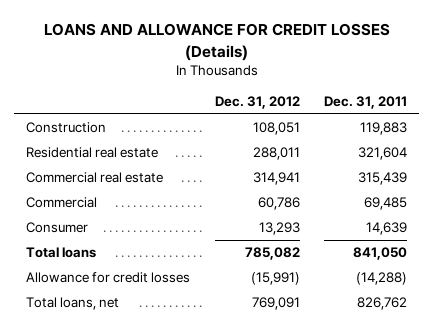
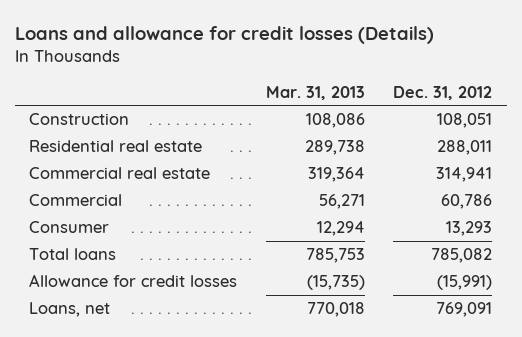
- LOANS AND ALLOWANCE FOR CREDIT LOSSES (Details)
+ Loans and allowance for credit losses (Details)
- | Dec. 31, 2012 | Dec. 31, 2011
+ | Mar. 31, 2013 | Dec. 31, 2012
- Total loans, net | 769,091 | 826,762
+ Loans, net | 770,018 | 769,091

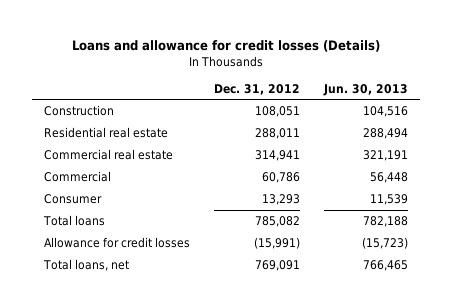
- | Mar. 31, 2013 | Dec. 31, 2012
+ | Dec. 31, 2012 | Jun. 30, 2013
- Loans, net | 770,018 | 769,091
+ Total loans, net | 769,091 | 766,465

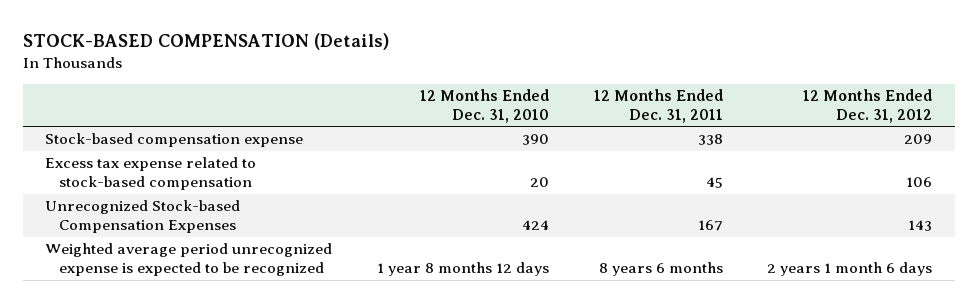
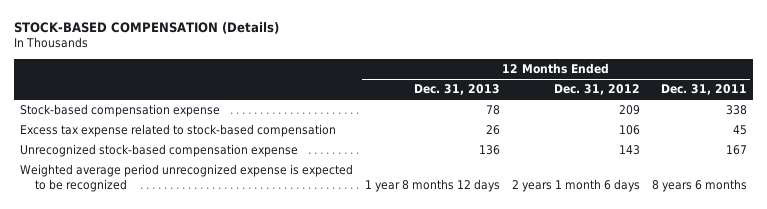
- | 12 Months Ended Dec. 31, 2010 | 12 Months Ended Dec. 31, 2011 | 12 Months Ended Dec. 31, 2012
+ | 12 Months Ended Dec. 31, 2013 | 12 Months Ended Dec. 31, 2012 | 12 Months Ended Dec. 31, 2011
- Unrecognized Stock-based Compensation Expenses | 424 | 167 | 143
+ Unrecognized stock-based compensation expense | 136 | 143 | 167

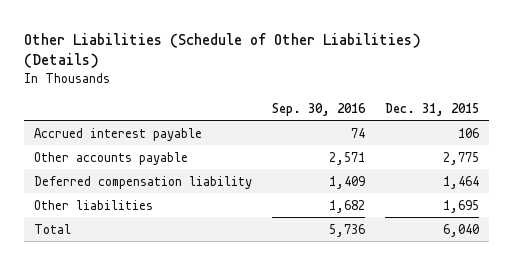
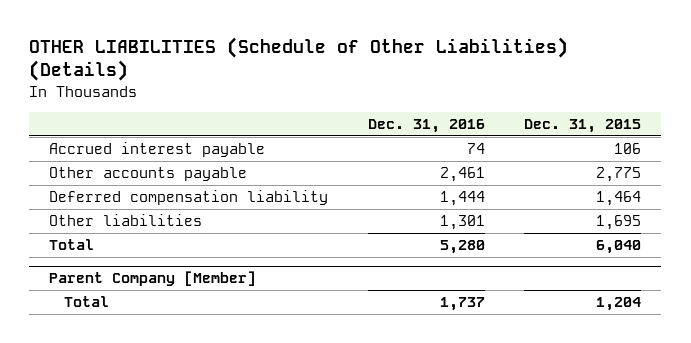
- Other Liabilities (Schedule of Other Liabilities) (Details)
+ OTHER LIABILITIES (Schedule of Other Liabilities) (Details)
- | Sep. 30, 2016 | Dec. 31, 2015
+ | Dec. 31, 2016 | Dec. 31, 2015
+ Parent Company [Member]
+ Total | 1,737 | 1,204

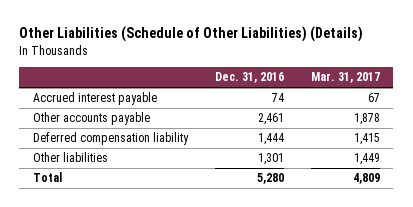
- OTHER LIABILITIES (Schedule of Other Liabilities) (Details)
+ Other Liabilities (Schedule of Other Liabilities) (Details)
- | Dec. 31, 2016 | Dec. 31, 2015
+ | Dec. 31, 2016 | Mar. 31, 2017
- Parent Company [Member]
- Total | 1,737 | 1,204

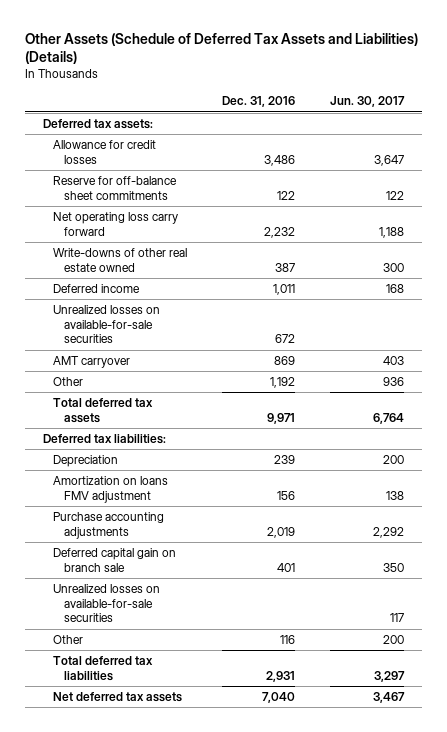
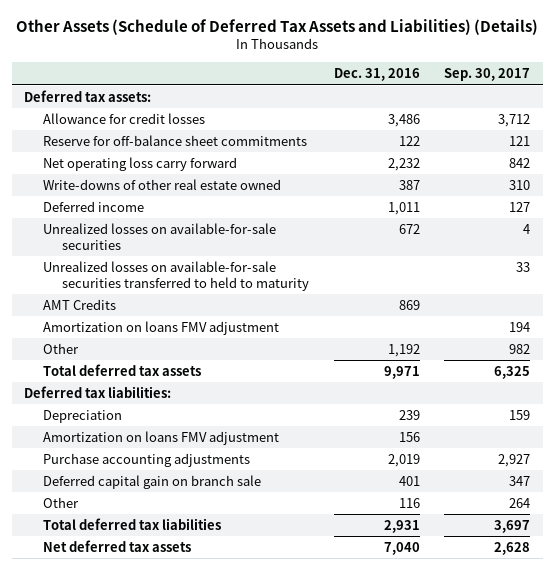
- | Dec. 31, 2016 | Jun. 30, 2017
+ | Dec. 31, 2016 | Sep. 30, 2017
- AMT carryover | 869 | 403
+ Unrealized losses on available-for-sale securities transferred to held to maturity | | 33
+ AMT Credits | 869 |
+ Amortization on loans FMV adjustment | | 194
- Unrealized losses on available-for-sale securities | | 117

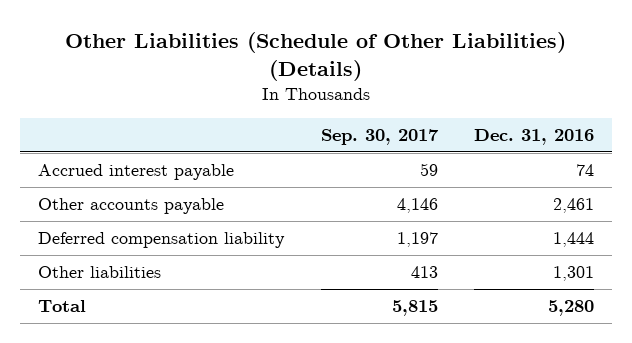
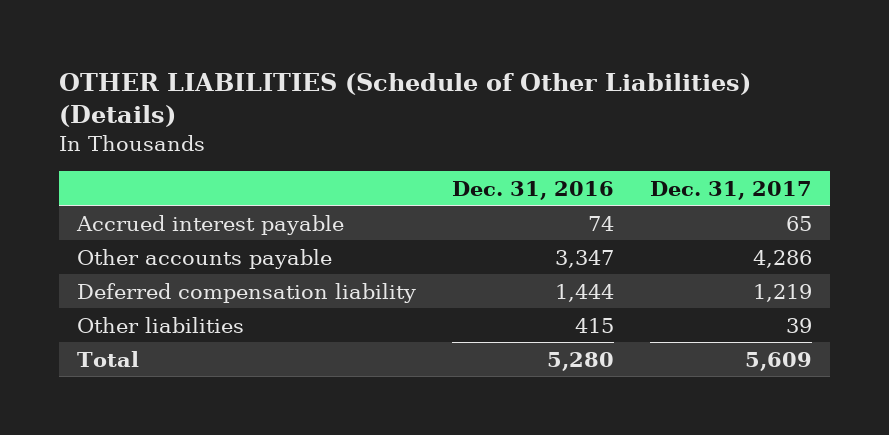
- Other Liabilities (Schedule of Other Liabilities) (Details)
+ OTHER LIABILITIES (Schedule of Other Liabilities) (Details)
- | Sep. 30, 2017 | Dec. 31, 2016
+ | Dec. 31, 2016 | Dec. 31, 2017
- Other accounts payable | 4,146 | 2,461
+ Other accounts payable | 3,347 | 4,286
- Other liabilities | 413 | 1,301
+ Other liabilities | 415 | 39

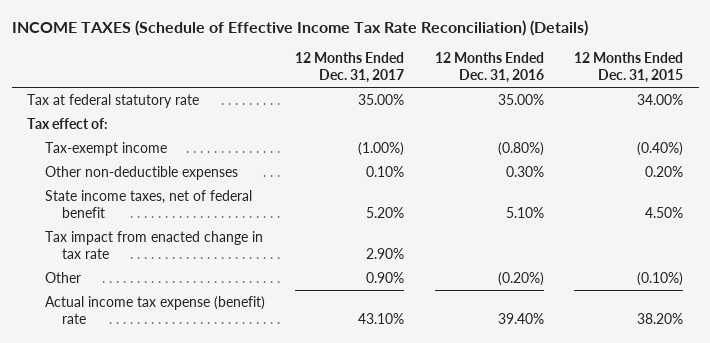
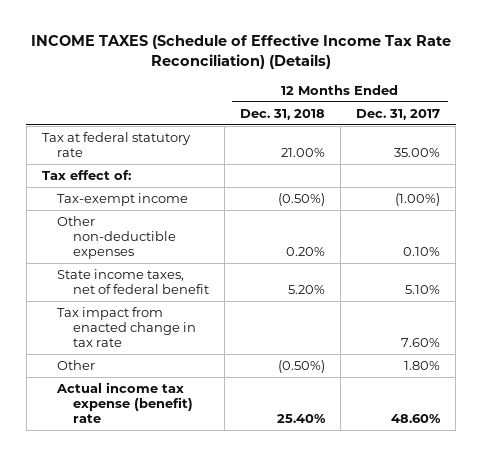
- | 12 Months Ended Dec. 31, 2017 | 12 Months Ended Dec. 31, 2016 | 12 Months Ended Dec. 31, 2015
+ | 12 Months Ended Dec. 31, 2018 | 12 Months Ended Dec. 31, 2017
- State income taxes, net of federal benefit | 5.20% | 5.10% | 4.50%
- Tax impact from enacted change in tax rate | 2.90% | |
- Other | 0.90% | (0.20%) | (0.10%)
- Actual income tax expense (benefit) rate | 43.10% | 39.40% | 38.20%
+ State income taxes, net of federal benefit | 5.20% | 5.10%
+ Tax impact from enacted change in tax rate | | 7.60%
+ Other | (0.50%) | 1.80%
+ Actual income tax expense (benefit) rate | 25.40% | 48.60%

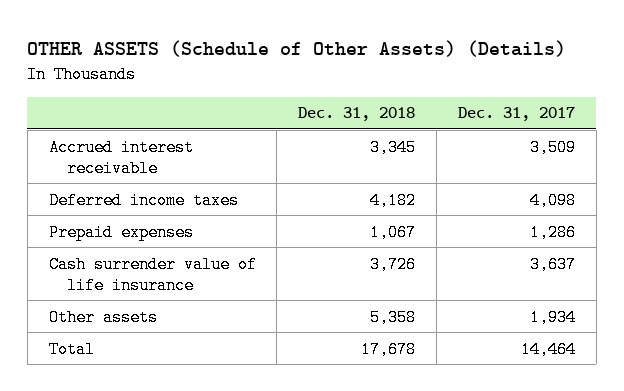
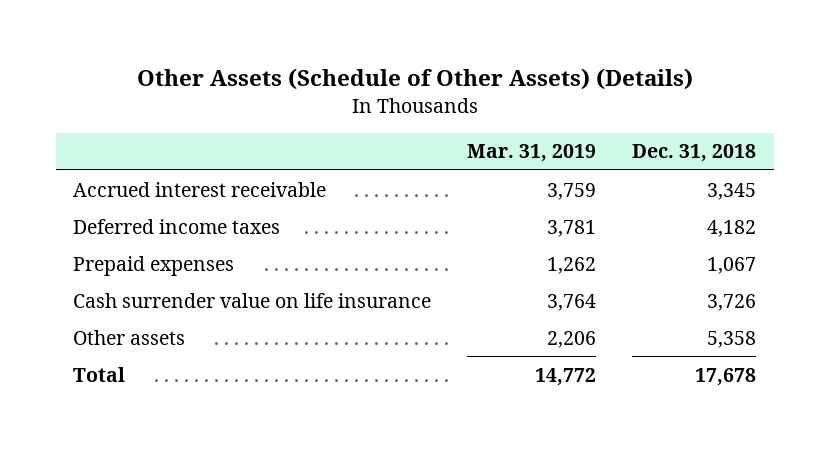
- OTHER ASSETS (Schedule of Other Assets) (Details)
+ Other Assets (Schedule of Other Assets) (Details)
- | Dec. 31, 2018 | Dec. 31, 2017
+ | Mar. 31, 2019 | Dec. 31, 2018
- Cash surrender value of life insurance | 3,726 | 3,637
+ Cash surrender value on life insurance | 3,764 | 3,726

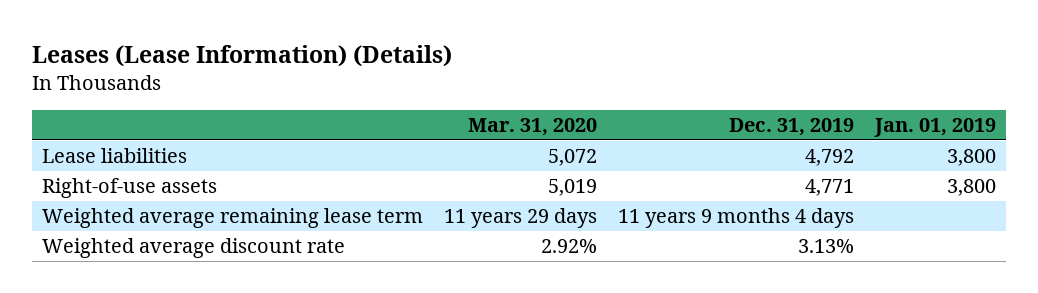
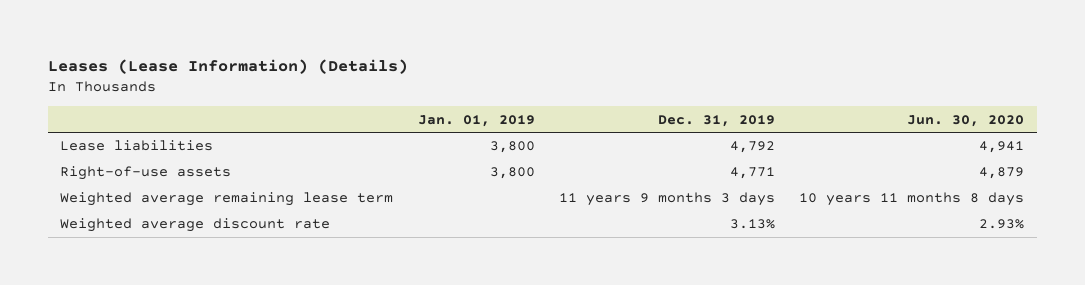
- | Mar. 31, 2020 | Dec. 31, 2019 | Jan. 01, 2019
+ | Jan. 01, 2019 | Dec. 31, 2019 | Jun. 30, 2020
- Weighted average remaining lease term | 11 years 29 days | 11 years 9 months 4 days |
+ Weighted average remaining lease term | | 11 years 9 months 3 days | 10 years 11 months 8 days

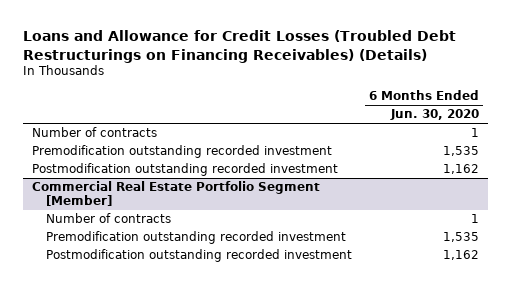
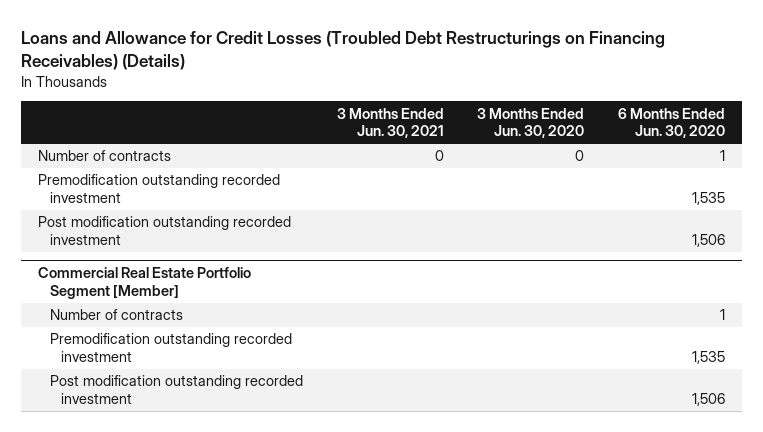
- | 6 Months Ended Jun. 30, 2020
+ | 3 Months Ended Jun. 30, 2021 | 3 Months Ended Jun. 30, 2020 | 6 Months Ended Jun. 30, 2020
- Postmodification outstanding recorded investment | 1,162
+ Post modification outstanding recorded investment | | | 1,506
@ Commercial Real Estate Portfolio Segment [Member]
- Postmodification outstanding recorded investment | 1,162
+ Post modification outstanding recorded investment | | | 1,506

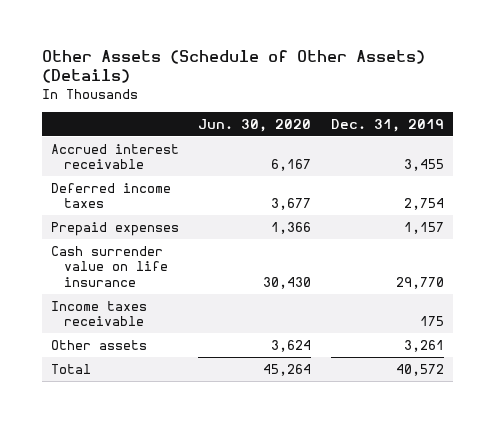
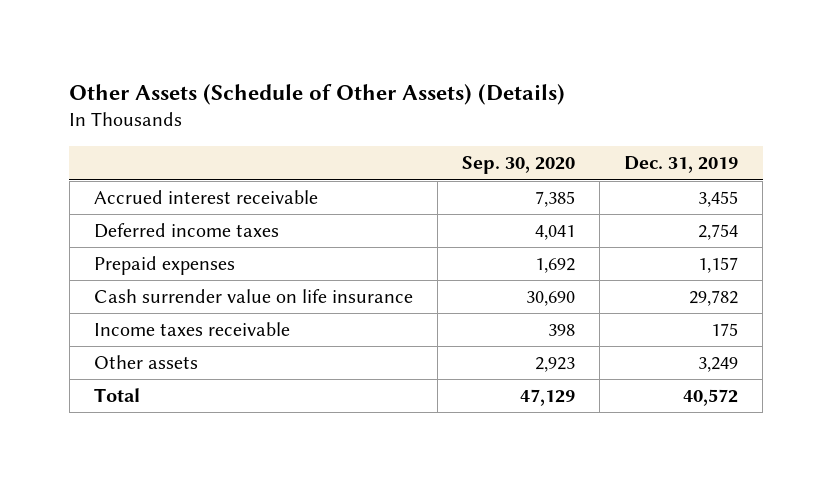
- | Jun. 30, 2020 | Dec. 31, 2019
+ | Sep. 30, 2020 | Dec. 31, 2019
- Cash surrender value on life insurance | 30,430 | 29,770
+ Cash surrender value on life insurance | 30,690 | 29,782
- Other assets | 3,624 | 3,261
+ Other assets | 2,923 | 3,249

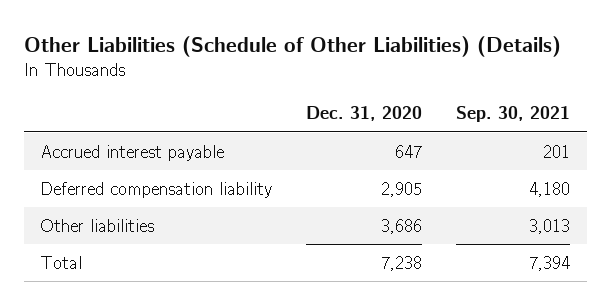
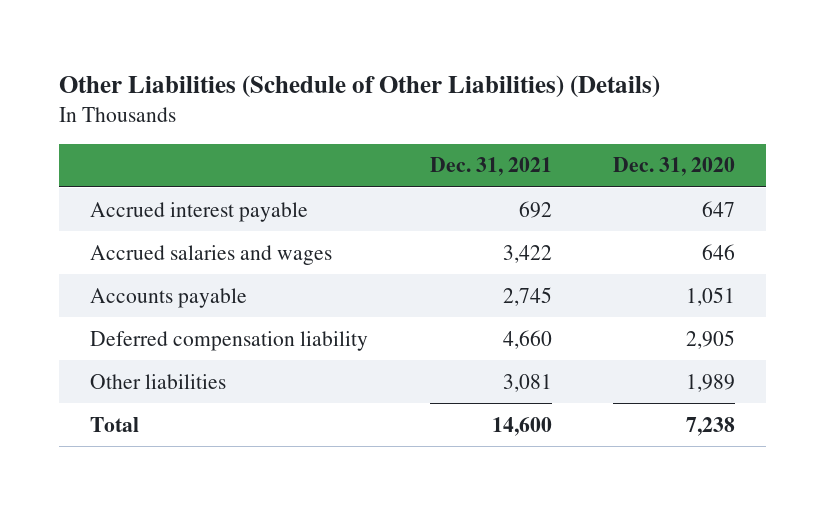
- | Dec. 31, 2020 | Sep. 30, 2021
+ | Dec. 31, 2021 | Dec. 31, 2020
+ Accrued salaries and wages | 3,422 | 646
+ Accounts payable | 2,745 | 1,051
- Other liabilities | 3,686 | 3,013
+ Other liabilities | 3,081 | 1,989

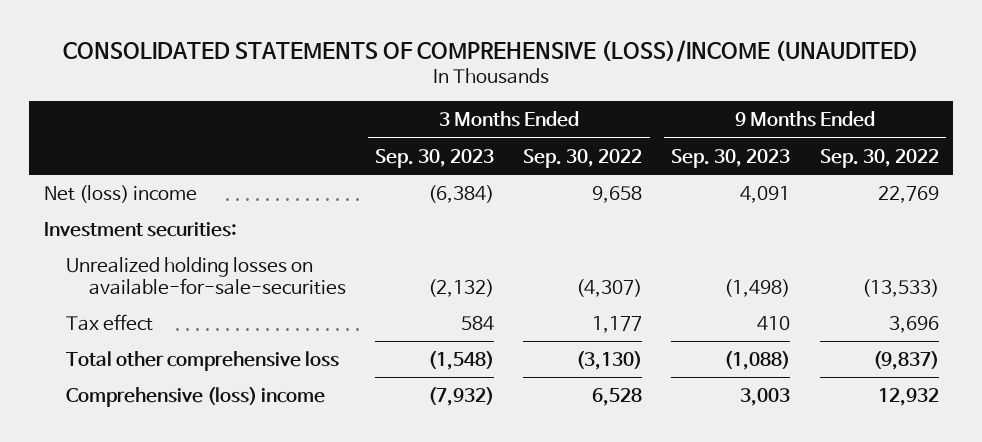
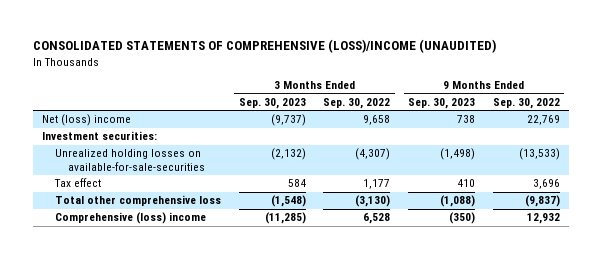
- Net (loss) income | (6,384) | 9,658 | 4,091 | 22,769
+ Net (loss) income | (9,737) | 9,658 | 738 | 22,769
- Comprehensive (loss) income | (7,932) | 6,528 | 3,003 | 12,932
+ Comprehensive (loss) income | (11,285) | 6,528 | (350) | 12,932

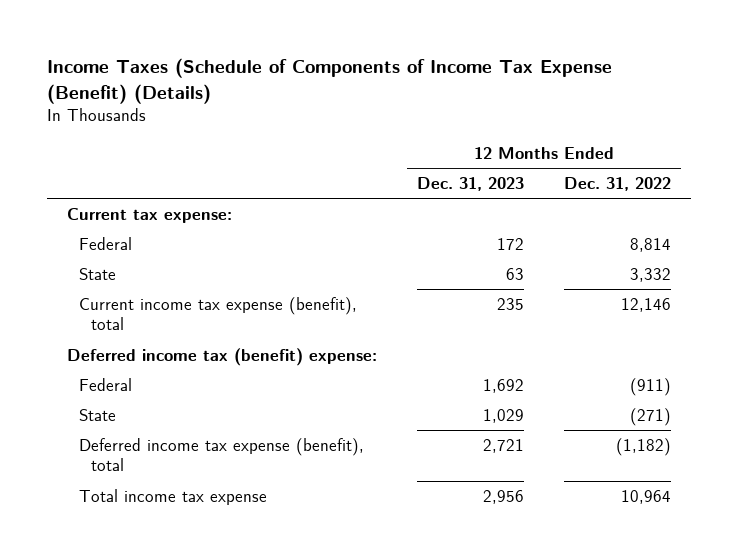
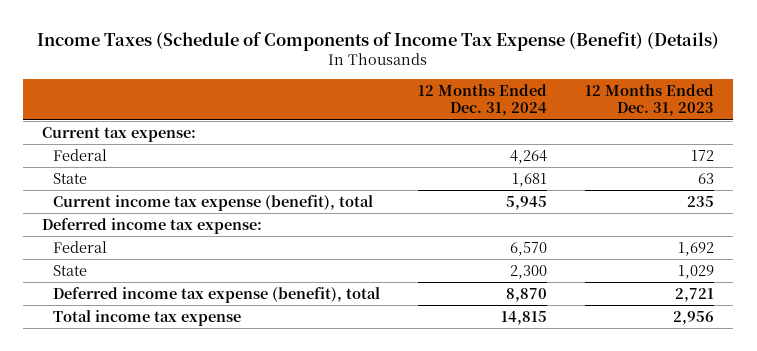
- | 12 Months Ended Dec. 31, 2023 | 12 Months Ended Dec. 31, 2022
+ | 12 Months Ended Dec. 31, 2024 | 12 Months Ended Dec. 31, 2023
- Deferred income tax (benefit) expense:
+ Deferred income tax expense:

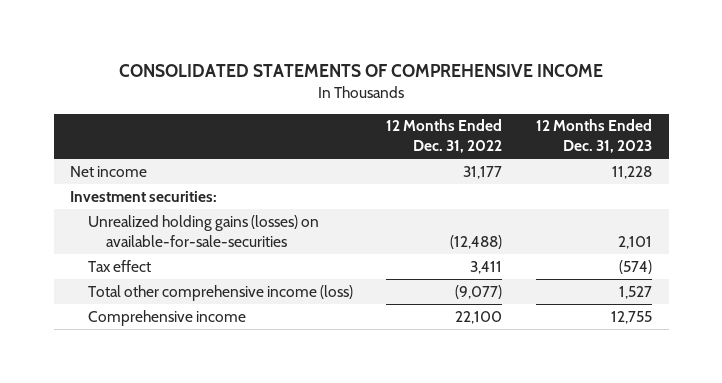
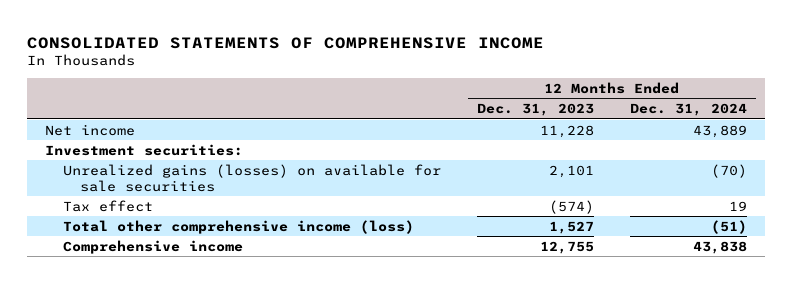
- | 12 Months Ended Dec. 31, 2022 | 12 Months Ended Dec. 31, 2023
+ | 12 Months Ended Dec. 31, 2023 | 12 Months Ended Dec. 31, 2024
- Unrealized holding gains (losses) on available-for-sale-securities | (12,488) | 2,101
+ Unrealized gains (losses) on available for sale securities | 2,101 | (70)

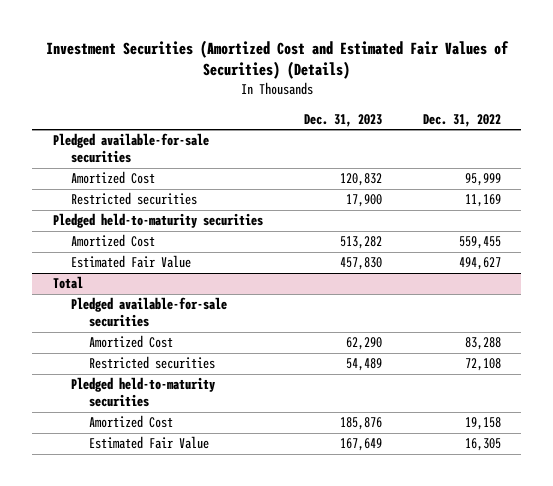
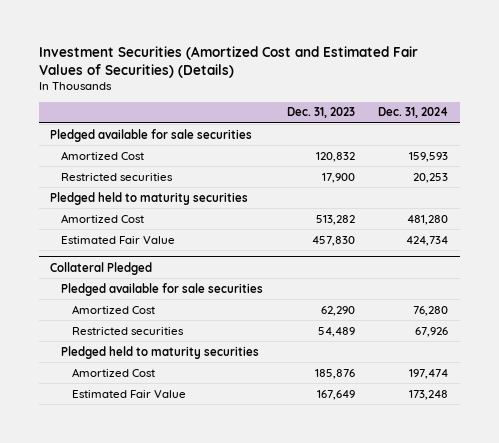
- | Dec. 31, 2023 | Dec. 31, 2022
+ | Dec. 31, 2023 | Dec. 31, 2024
- Pledged available-for-sale securities
+ Pledged available for sale securities
- Pledged held-to-maturity securities
+ Pledged held to maturity securities
- Total
- Pledged available-for-sale securities
+ Collateral Pledged
+ Pledged available for sale securities
- Pledged held-to-maturity securities
+ Pledged held to maturity securities

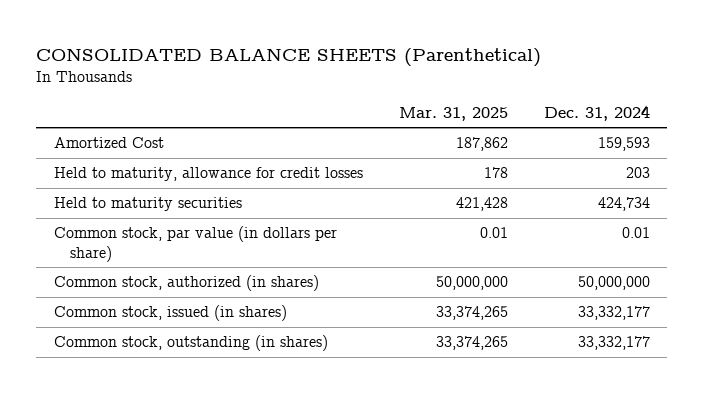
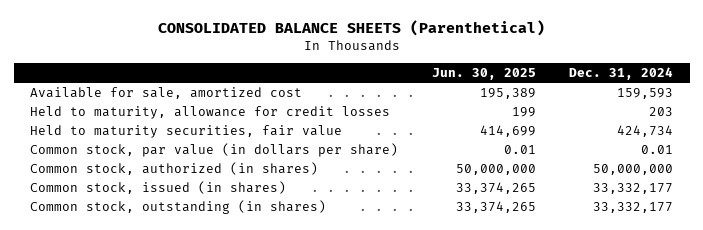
- | Mar. 31, 2025 | Dec. 31, 2024
+ | Jun. 30, 2025 | Dec. 31, 2024
- Amortized Cost | 187,862 | 159,593
+ Available for sale, amortized cost | 195,389 | 159,593
- Held to maturity securities | 421,428 | 424,734
+ Held to maturity securities, fair value | 414,699 | 424,734

